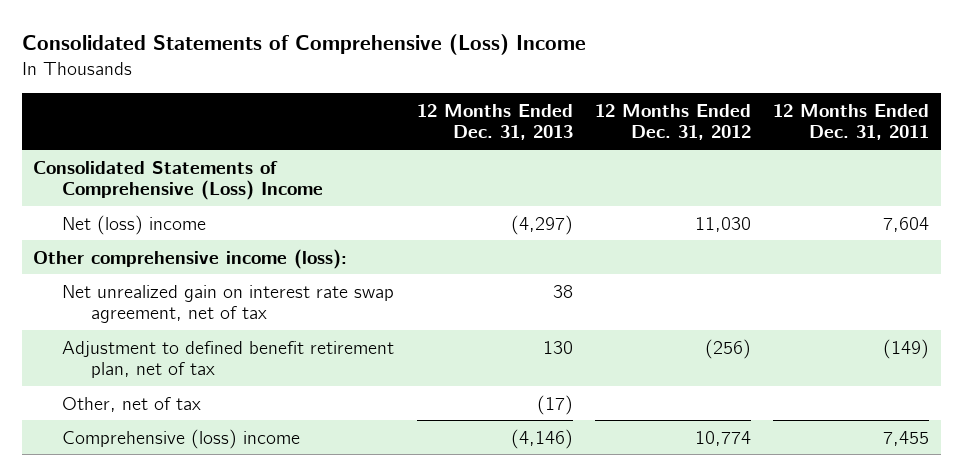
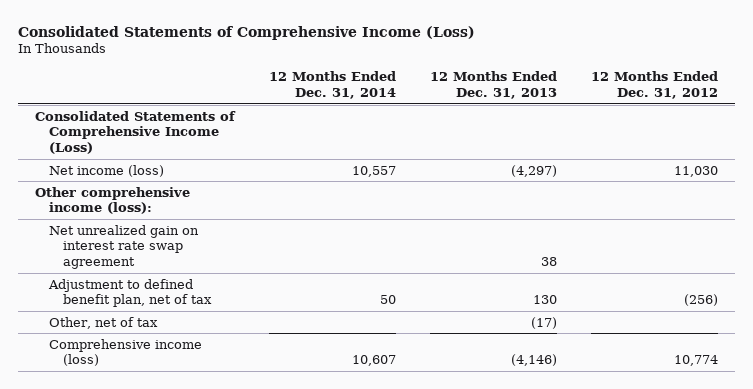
- Consolidated Statements of Comprehensive (Loss) Income
+ Consolidated Statements of Comprehensive Income (Loss)
- | 12 Months Ended Dec. 31, 2013 | 12 Months Ended Dec. 31, 2012 | 12 Months Ended Dec. 31, 2011
+ | 12 Months Ended Dec. 31, 2014 | 12 Months Ended Dec. 31, 2013 | 12 Months Ended Dec. 31, 2012
- Consolidated Statements of Comprehensive (Loss) Income
- Net (loss) income | (4,297) | 11,030 | 7,604
+ Consolidated Statements of Comprehensive Income (Loss)
+ Net income (loss) | 10,557 | (4,297) | 11,030
- Net unrealized gain on interest rate swap agreement, net of tax | 38 | |
- Adjustment to defined benefit retirement plan, net of tax | 130 | (256) | (149)
+ Net unrealized gain on interest rate swap agreement | | 38 |
+ Adjustment to defined benefit plan, net of tax | 50 | 130 | (256)
- Comprehensive (loss) income | (4,146) | 10,774 | 7,455
+ Comprehensive income (loss) | 10,607 | (4,146) | 10,774

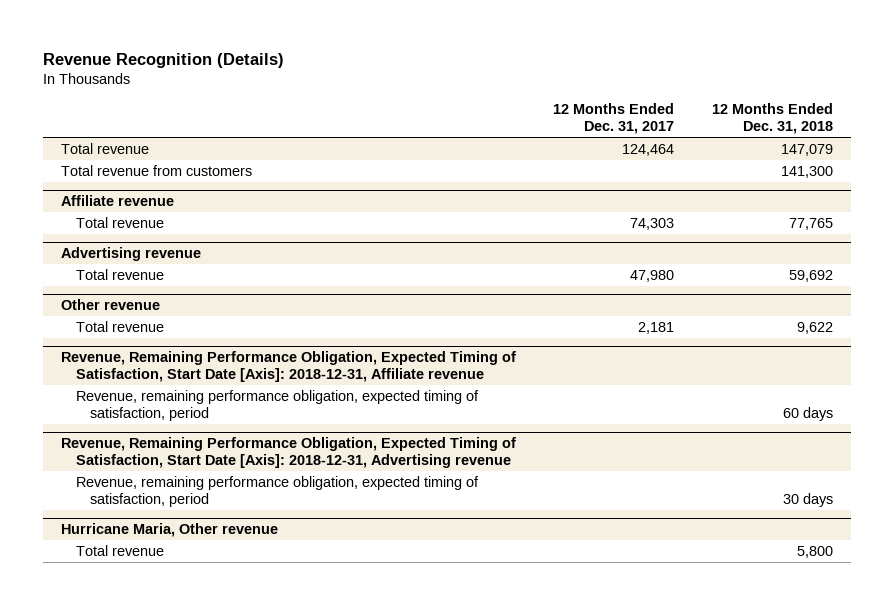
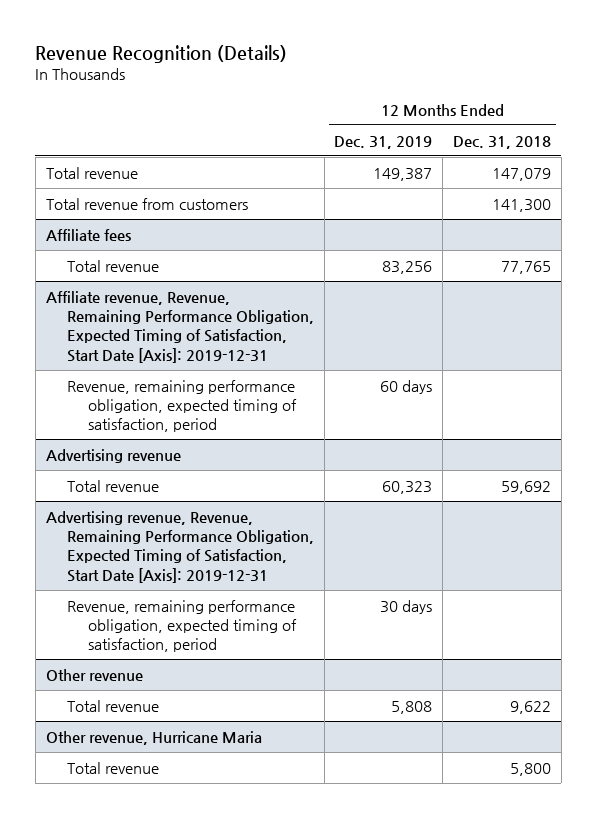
- | 12 Months Ended Dec. 31, 2017 | 12 Months Ended Dec. 31, 2018
+ | 12 Months Ended Dec. 31, 2019 | 12 Months Ended Dec. 31, 2018
- Affiliate revenue
+ Affiliate fees
+ Affiliate revenue, Revenue, Remaining Performance Obligation, Expected Timing of Satisfaction, Start Date [Axis]: 2019-12-31
+ Revenue, remaining performance obligation, expected timing of satisfaction, period | 60 days |
+ Advertising revenue, Revenue, Remaining Performance Obligation, Expected Timing of Satisfaction, Start Date [Axis]: 2019-12-31
+ Revenue, remaining performance obligation, expected timing of satisfaction, period | 30 days |
- Revenue, Remaining Performance Obligation, Expected Timing of Satisfaction, Start Date [Axis]: 2018-12-31, Affiliate revenue
- Revenue, remaining performance obligation, expected timing of satisfaction, period | | 60 days
- Revenue, Remaining Performance Obligation, Expected Timing of Satisfaction, Start Date [Axis]: 2018-12-31, Advertising revenue
- Revenue, remaining performance obligation, expected timing of satisfaction, period | | 30 days
- Hurricane Maria, Other revenue
+ Other revenue, Hurricane Maria

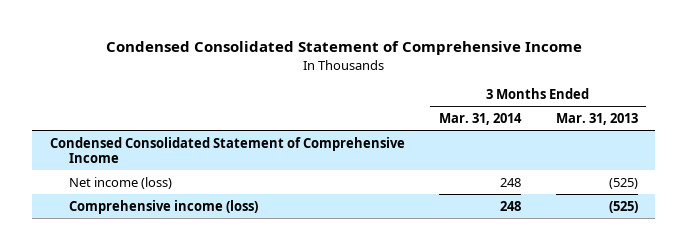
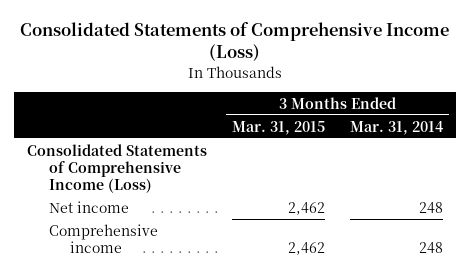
- Condensed Consolidated Statement of Comprehensive Income
+ Consolidated Statements of Comprehensive Income (Loss)
- | 3 Months Ended Mar. 31, 2014 | 3 Months Ended Mar. 31, 2013
+ | 3 Months Ended Mar. 31, 2015 | 3 Months Ended Mar. 31, 2014
- Condensed Consolidated Statement of Comprehensive Income
- Net income (loss) | 248 | (525)
- Comprehensive income (loss) | 248 | (525)
+ Consolidated Statements of Comprehensive Income (Loss)
+ Net income | 2,462 | 248
+ Comprehensive income | 2,462 | 248

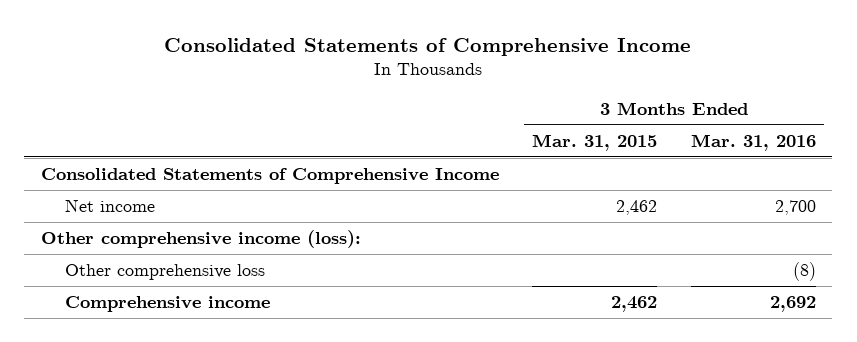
- Consolidated Statements of Comprehensive Income (Loss)
+ Consolidated Statements of Comprehensive Income
- | 3 Months Ended Mar. 31, 2015 | 3 Months Ended Mar. 31, 2014
+ | 3 Months Ended Mar. 31, 2015 | 3 Months Ended Mar. 31, 2016
- Consolidated Statements of Comprehensive Income (Loss)
+ Consolidated Statements of Comprehensive Income
+ Other comprehensive income (loss):
+ Other comprehensive loss | | (8)

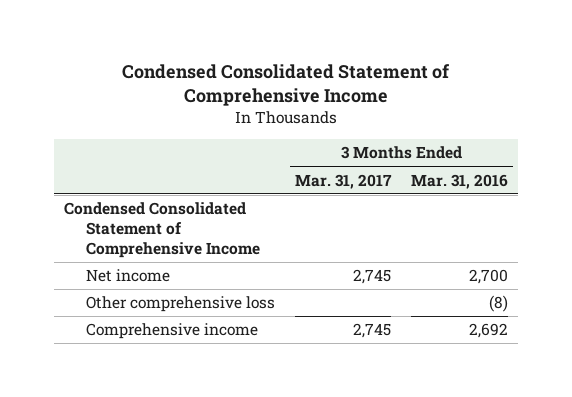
- Consolidated Statements of Comprehensive Income
+ Condensed Consolidated Statement of Comprehensive Income
- | 3 Months Ended Mar. 31, 2015 | 3 Months Ended Mar. 31, 2016
+ | 3 Months Ended Mar. 31, 2017 | 3 Months Ended Mar. 31, 2016
- Consolidated Statements of Comprehensive Income
+ Condensed Consolidated Statement of Comprehensive Income
- Other comprehensive income (loss):

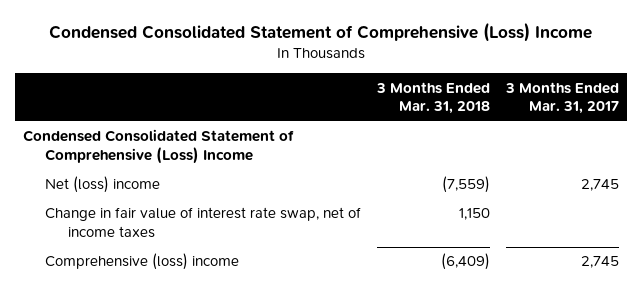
- Condensed Consolidated Statement of Comprehensive Income
+ Condensed Consolidated Statement of Comprehensive (Loss) Income
- | 3 Months Ended Mar. 31, 2017 | 3 Months Ended Mar. 31, 2016
+ | 3 Months Ended Mar. 31, 2018 | 3 Months Ended Mar. 31, 2017
- Condensed Consolidated Statement of Comprehensive Income
- Net income | 2,745 | 2,700
- Other comprehensive loss | | (8)
- Comprehensive income | 2,745 | 2,692
+ Condensed Consolidated Statement of Comprehensive (Loss) Income
+ Net (loss) income | (7,559) | 2,745
+ Change in fair value of interest rate swap, net of income taxes | 1,150 |
+ Comprehensive (loss) income | (6,409) | 2,745

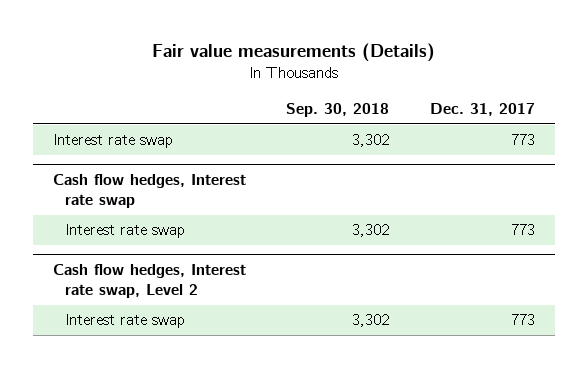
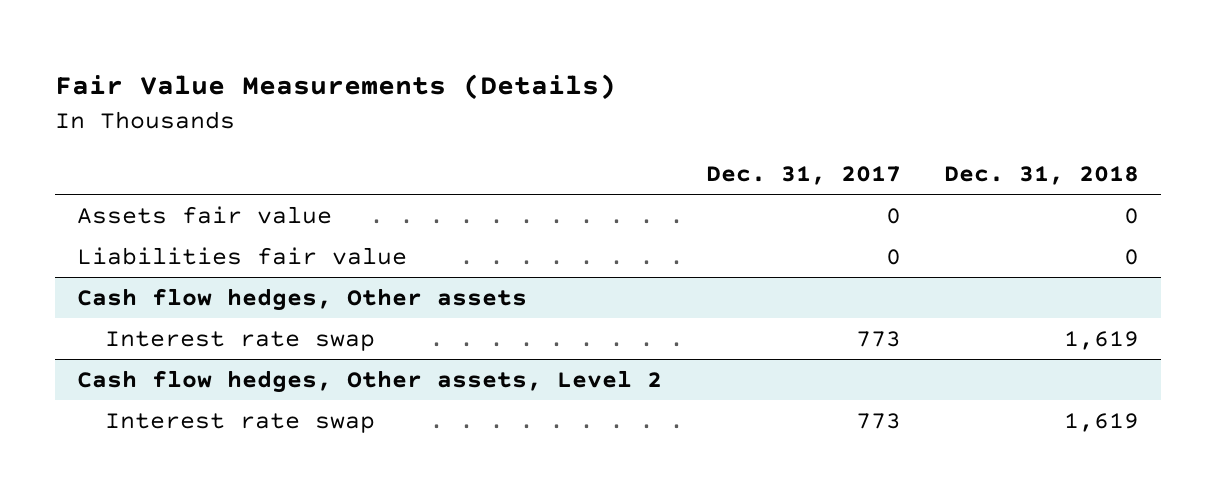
- Fair value measurements (Details)
+ Fair Value Measurements (Details)
- | Sep. 30, 2018 | Dec. 31, 2017
+ | Dec. 31, 2017 | Dec. 31, 2018
- Interest rate swap | 3,302 | 773
- Cash flow hedges, Interest rate swap
+ Assets fair value | 0 | 0
+ Liabilities fair value | 0 | 0
+ Cash flow hedges, Other assets
- Cash flow hedges, Interest rate swap, Level 2
+ Cash flow hedges, Other assets, Level 2

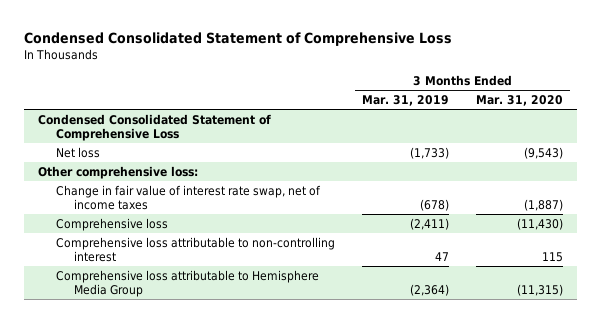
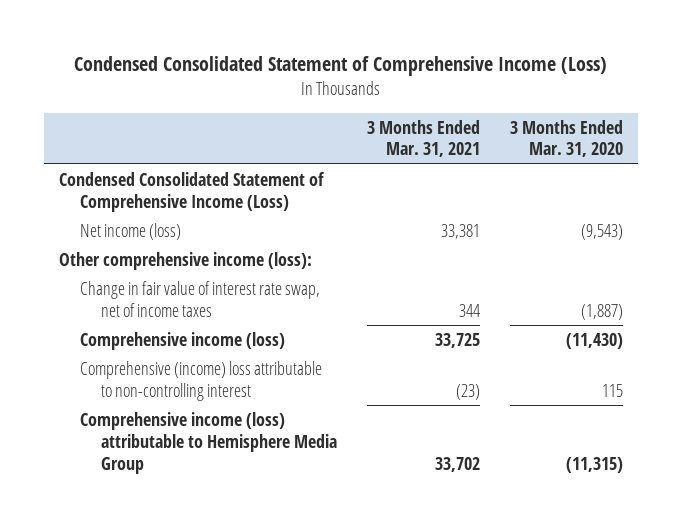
- Condensed Consolidated Statement of Comprehensive Loss
+ Condensed Consolidated Statement of Comprehensive Income (Loss)
- | 3 Months Ended Mar. 31, 2019 | 3 Months Ended Mar. 31, 2020
+ | 3 Months Ended Mar. 31, 2021 | 3 Months Ended Mar. 31, 2020
- Condensed Consolidated Statement of Comprehensive Loss
- Net loss | (1,733) | (9,543)
- Other comprehensive loss:
+ Condensed Consolidated Statement of Comprehensive Income (Loss)
+ Net income (loss) | 33,381 | (9,543)
+ Other comprehensive income (loss):
- Comprehensive loss | (2,411) | (11,430)
- Comprehensive loss attributable to non-controlling interest | 47 | 115
- Comprehensive loss attributable to Hemisphere Media Group | (2,364) | (11,315)
+ Comprehensive income (loss) | 33,725 | (11,430)
+ Comprehensive (income) loss attributable to non-controlling interest | (23) | 115
+ Comprehensive income (loss) attributable to Hemisphere Media Group | 33,702 | (11,315)

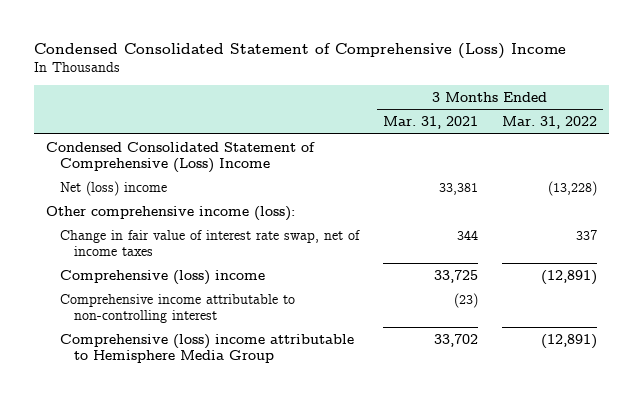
- Condensed Consolidated Statement of Comprehensive Income (Loss)
+ Condensed Consolidated Statement of Comprehensive (Loss) Income
- | 3 Months Ended Mar. 31, 2021 | 3 Months Ended Mar. 31, 2020
+ | 3 Months Ended Mar. 31, 2021 | 3 Months Ended Mar. 31, 2022
- Condensed Consolidated Statement of Comprehensive Income (Loss)
- Net income (loss) | 33,381 | (9,543)
+ Condensed Consolidated Statement of Comprehensive (Loss) Income
+ Net (loss) income | 33,381 | (13,228)
- Comprehensive income (loss) | 33,725 | (11,430)
- Comprehensive (income) loss attributable to non-controlling interest | (23) | 115
- Comprehensive income (loss) attributable to Hemisphere Media Group | 33,702 | (11,315)
+ Comprehensive (loss) income | 33,725 | (12,891)
+ Comprehensive income attributable to non-controlling interest | (23) |
+ Comprehensive (loss) income attributable to Hemisphere Media Group | 33,702 | (12,891)

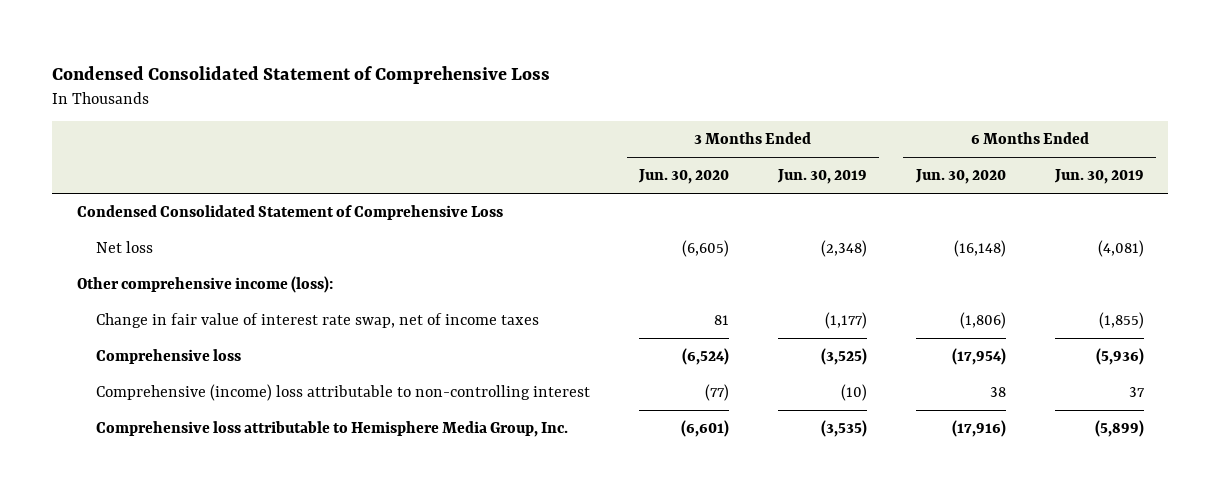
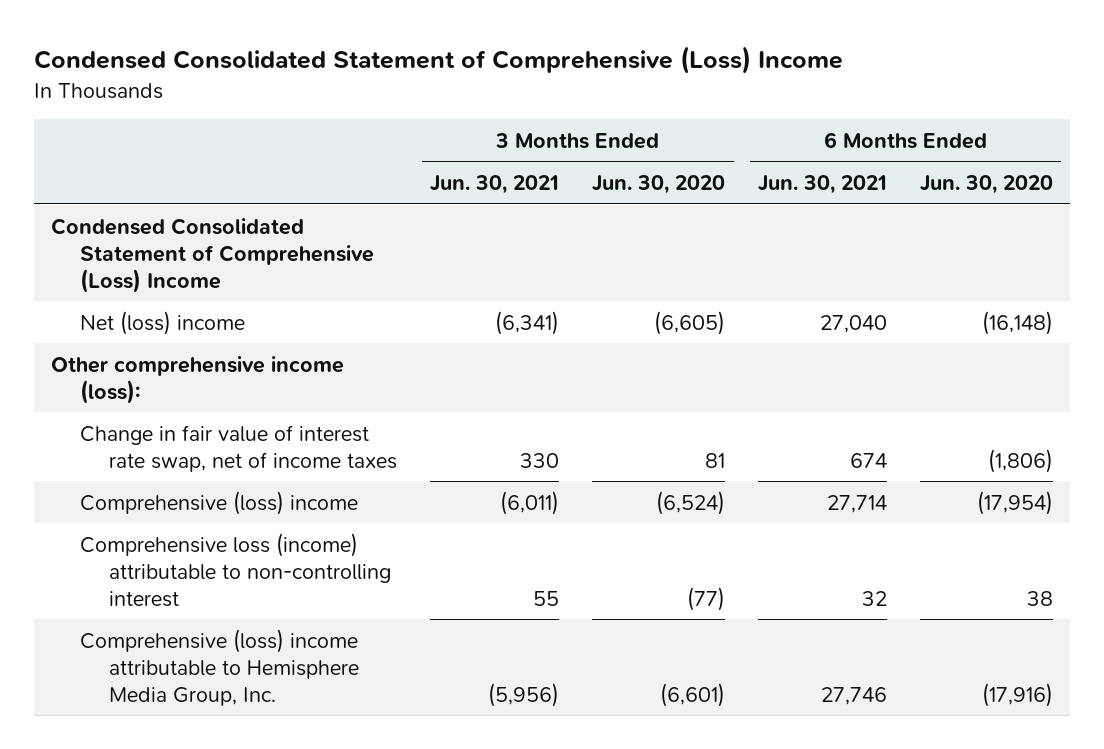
- Condensed Consolidated Statement of Comprehensive Loss
+ Condensed Consolidated Statement of Comprehensive (Loss) Income
- | 3 Months Ended Jun. 30, 2020 | 3 Months Ended Jun. 30, 2019 | 6 Months Ended Jun. 30, 2020 | 6 Months Ended Jun. 30, 2019
+ | 3 Months Ended Jun. 30, 2021 | 3 Months Ended Jun. 30, 2020 | 6 Months Ended Jun. 30, 2021 | 6 Months Ended Jun. 30, 2020
- Condensed Consolidated Statement of Comprehensive Loss
- Net loss | (6,605) | (2,348) | (16,148) | (4,081)
+ Condensed Consolidated Statement of Comprehensive (Loss) Income
+ Net (loss) income | (6,341) | (6,605) | 27,040 | (16,148)
- Comprehensive loss | (6,524) | (3,525) | (17,954) | (5,936)
- Comprehensive (income) loss attributable to non-controlling interest | (77) | (10) | 38 | 37
- Comprehensive loss attributable to Hemisphere Media Group, Inc. | (6,601) | (3,535) | (17,916) | (5,899)
+ Comprehensive (loss) income | (6,011) | (6,524) | 27,714 | (17,954)
+ Comprehensive loss (income) attributable to non-controlling interest | 55 | (77) | 32 | 38
+ Comprehensive (loss) income attributable to Hemisphere Media Group, Inc. | (5,956) | (6,601) | 27,746 | (17,916)

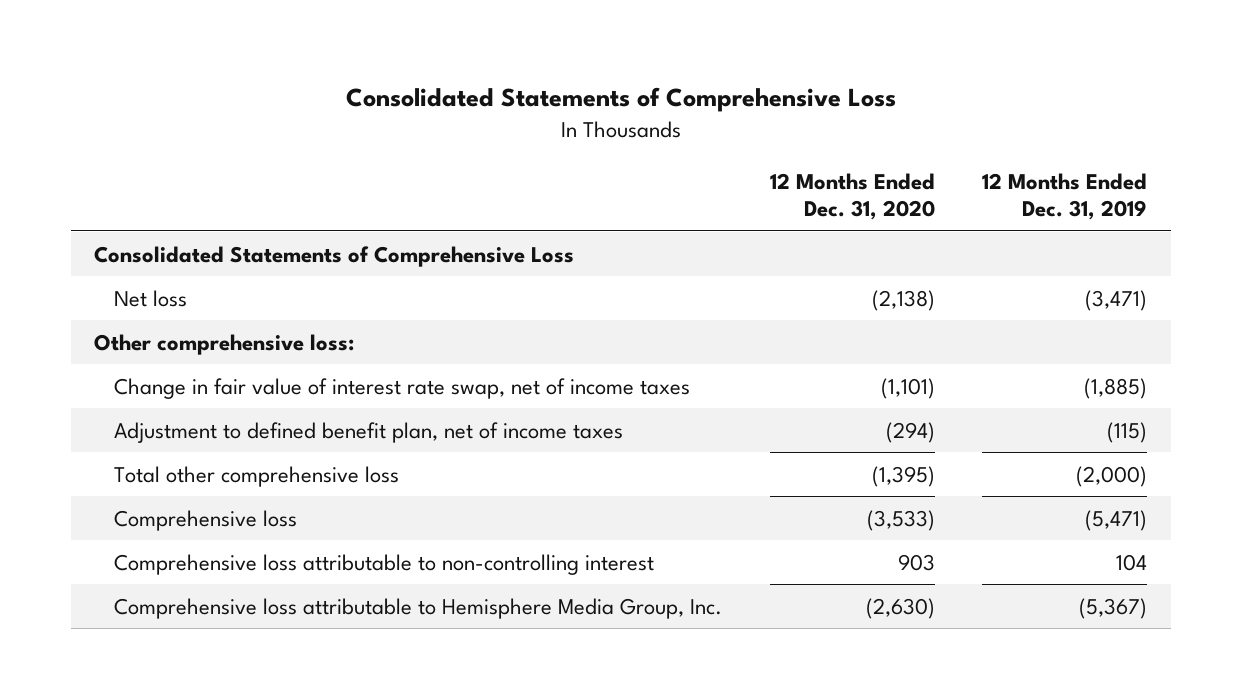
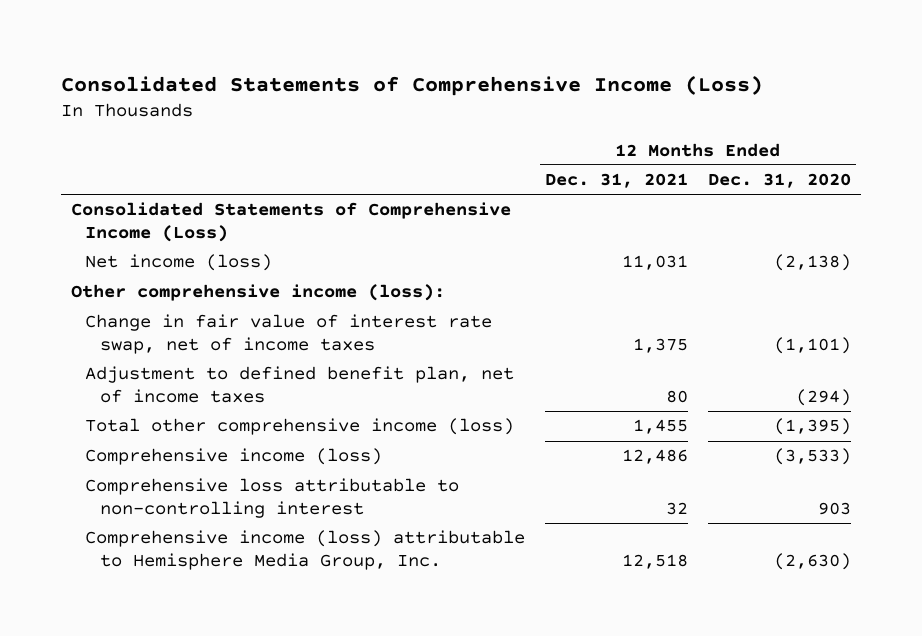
- Consolidated Statements of Comprehensive Loss
+ Consolidated Statements of Comprehensive Income (Loss)
- | 12 Months Ended Dec. 31, 2020 | 12 Months Ended Dec. 31, 2019
+ | 12 Months Ended Dec. 31, 2021 | 12 Months Ended Dec. 31, 2020
- Consolidated Statements of Comprehensive Loss
- Net loss | (2,138) | (3,471)
- Other comprehensive loss:
+ Consolidated Statements of Comprehensive Income (Loss)
+ Net income (loss) | 11,031 | (2,138)
+ Other comprehensive income (loss):
- Total other comprehensive loss | (1,395) | (2,000)
- Comprehensive loss | (3,533) | (5,471)
+ Total other comprehensive income (loss) | 1,455 | (1,395)
+ Comprehensive income (loss) | 12,486 | (3,533)
- Comprehensive loss attributable to Hemisphere Media Group, Inc. | (2,630) | (5,367)
+ Comprehensive income (loss) attributable to Hemisphere Media Group, Inc. | 12,518 | (2,630)

